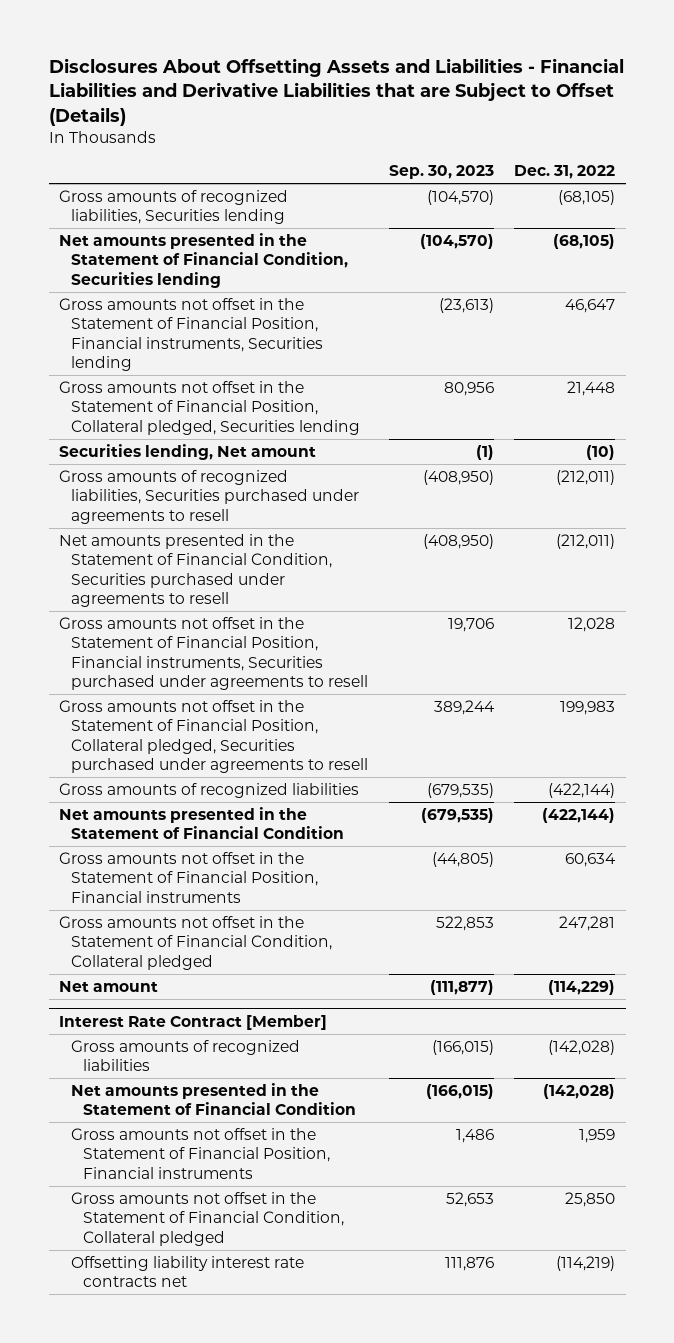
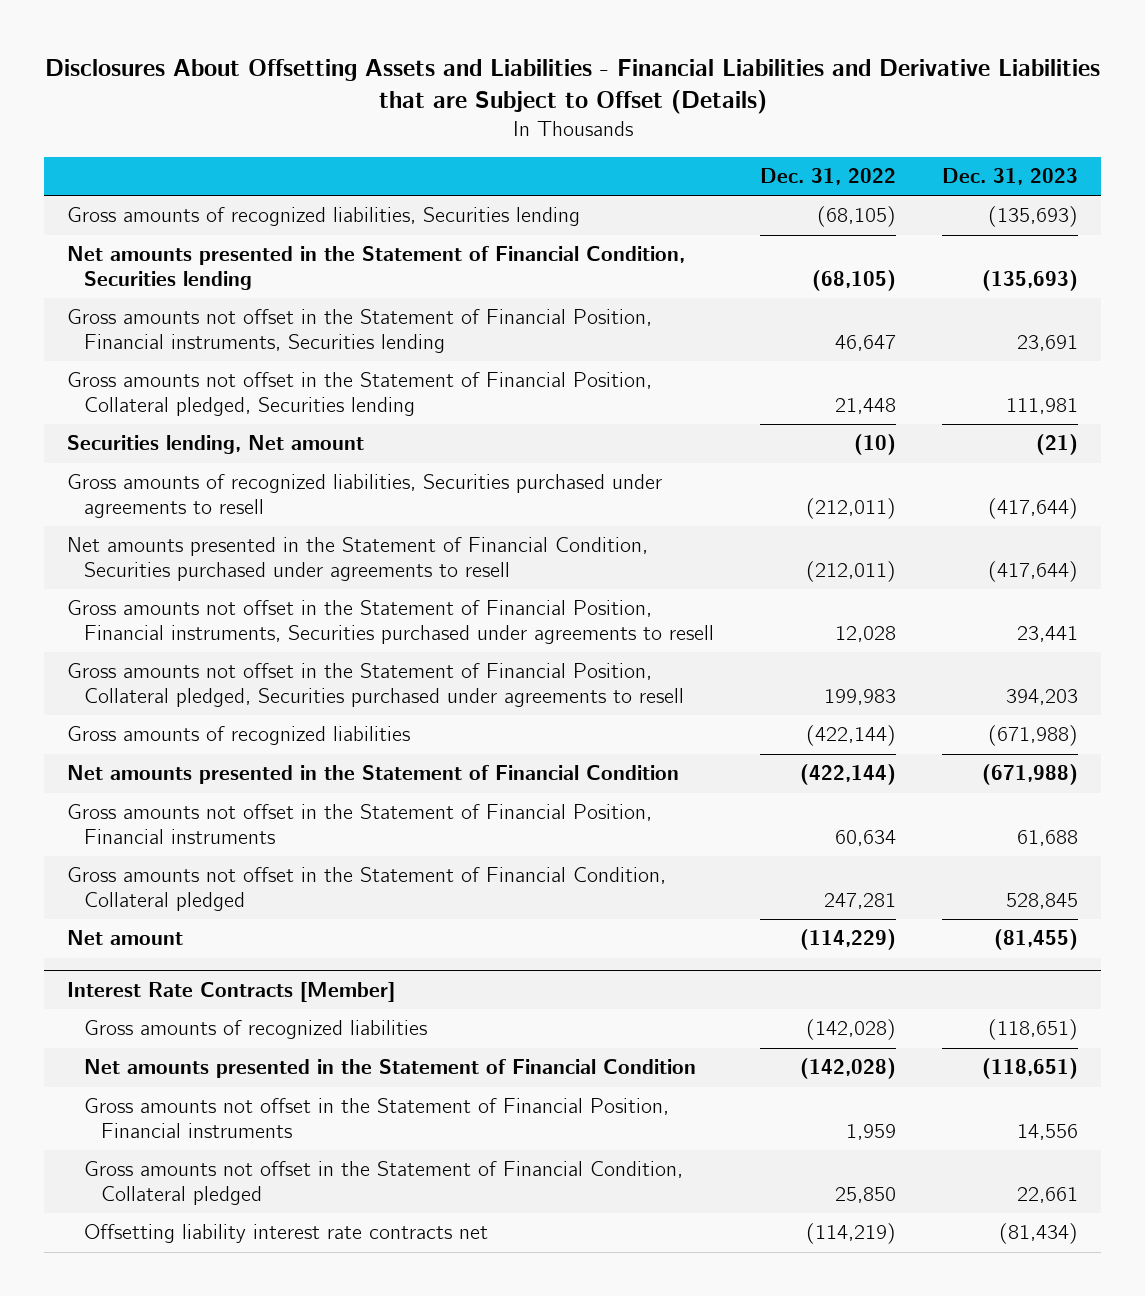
- | Sep. 30, 2023 | Dec. 31, 2022
+ | Dec. 31, 2022 | Dec. 31, 2023
- Interest Rate Contract [Member]
+ Interest Rate Contracts [Member]

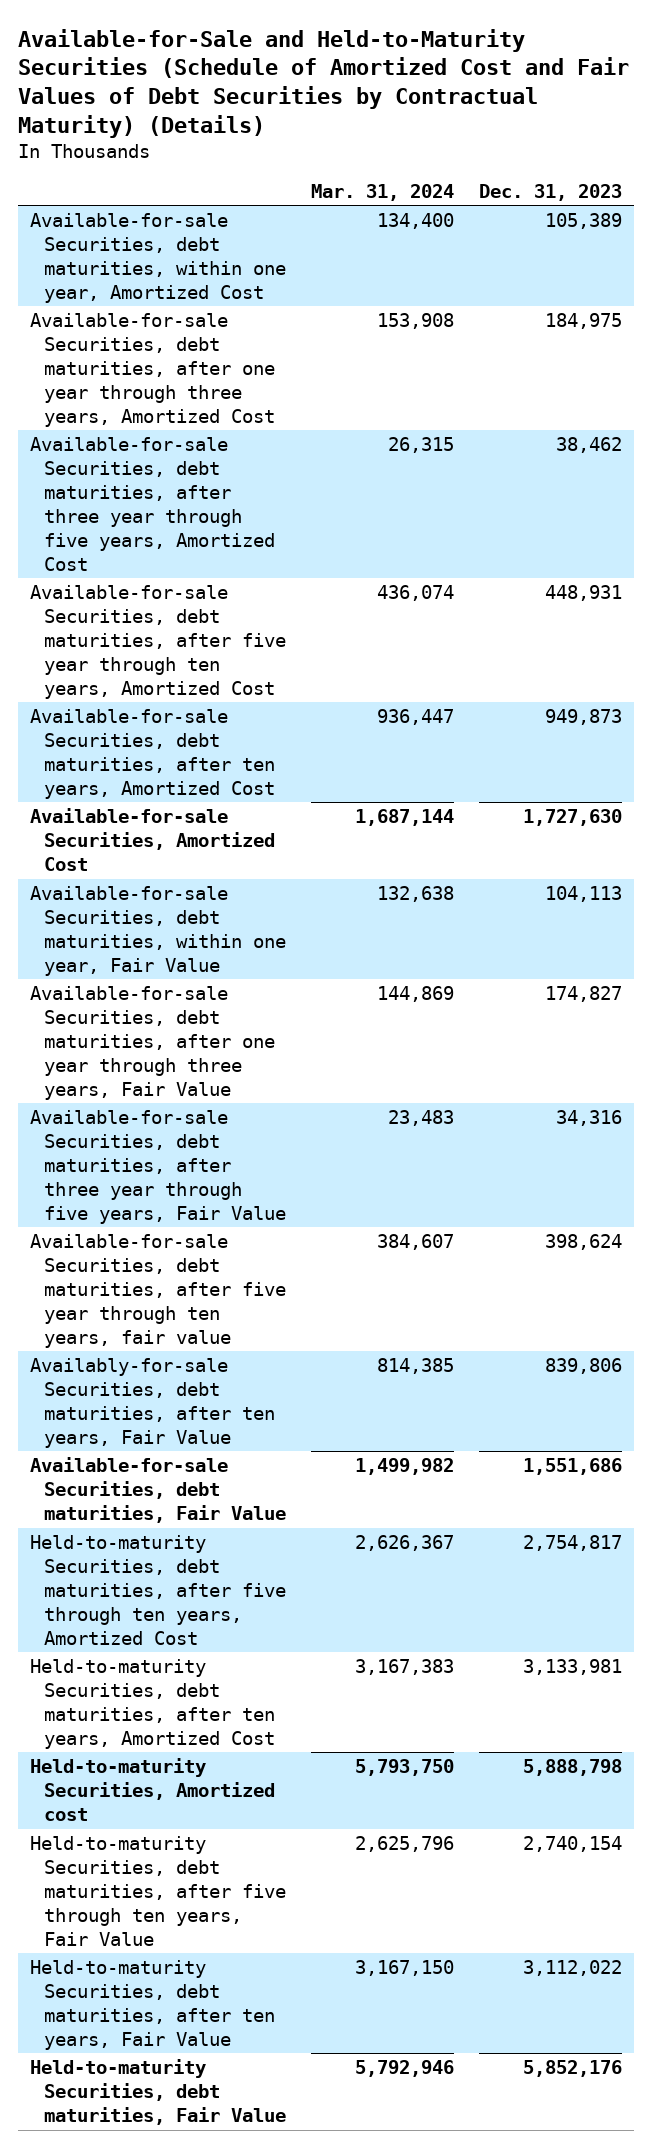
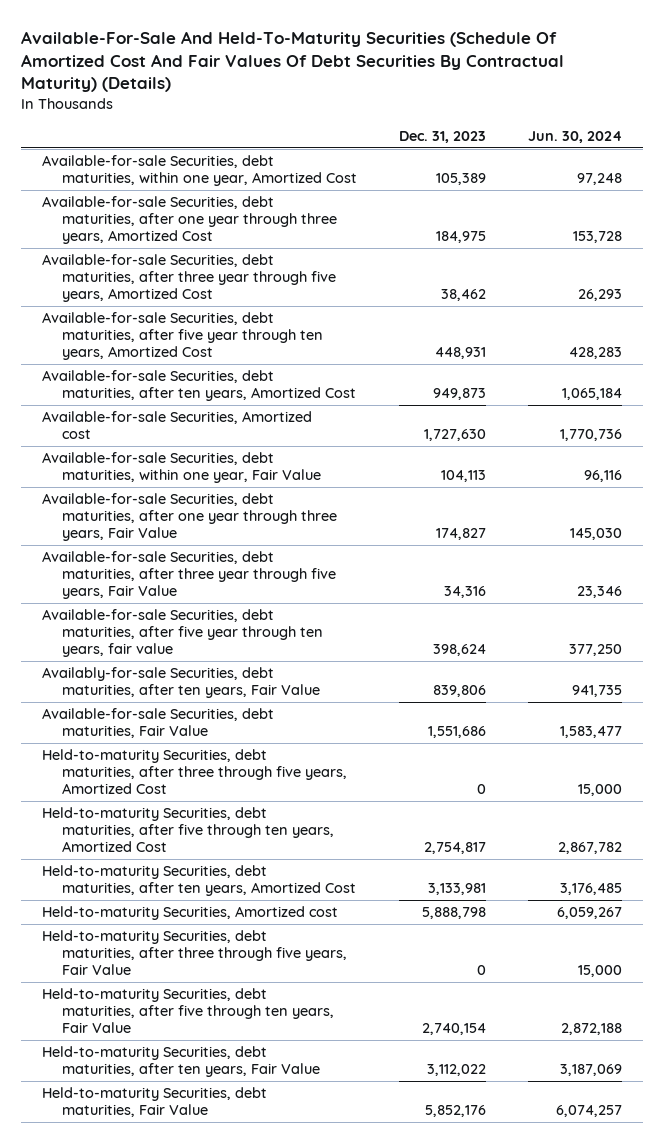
- Available-for-Sale and Held-to-Maturity Securities (Schedule of Amortized Cost and Fair Values of Debt Securities by Contractual Maturity) (Details)
+ Available-For-Sale And Held-To-Maturity Securities (Schedule Of Amortized Cost And Fair Values Of Debt Securities By Contractual Maturity) (Details)
- | Mar. 31, 2024 | Dec. 31, 2023
+ | Dec. 31, 2023 | Jun. 30, 2024
- Available-for-sale Securities, Amortized Cost | 1,687,144 | 1,727,630
+ Available-for-sale Securities, Amortized cost | 1,727,630 | 1,770,736
+ Held-to-maturity Securities, debt maturities, after three through five years, Amortized Cost | 0 | 15,000
+ Held-to-maturity Securities, debt maturities, after three through five years, Fair Value | 0 | 15,000

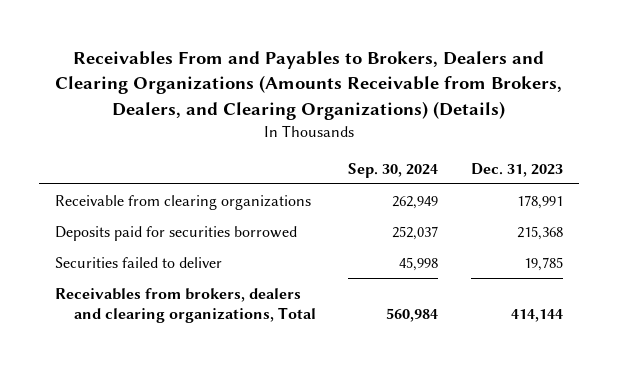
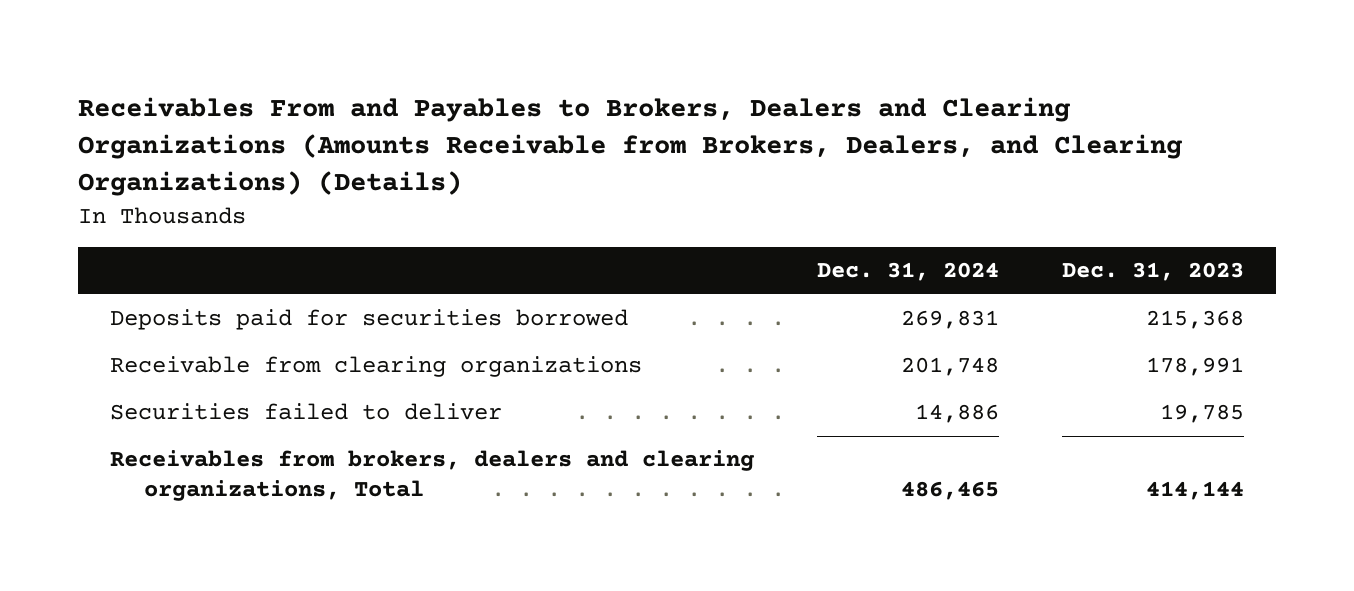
- | Sep. 30, 2024 | Dec. 31, 2023
+ | Dec. 31, 2024 | Dec. 31, 2023
moved down: Receivable from clearing organizations | 201,748 | 178,991

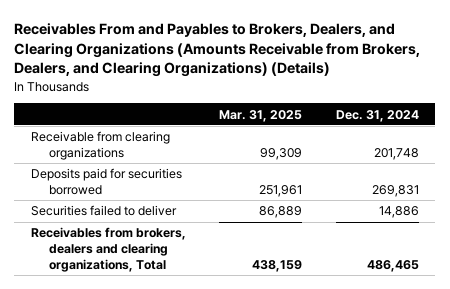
- Receivables From and Payables to Brokers, Dealers and Clearing Organizations (Amounts Receivable from Brokers, Dealers, and Clearing Organizations) (Details)
+ Receivables From and Payables to Brokers, Dealers, and Clearing Organizations (Amounts Receivable from Brokers, Dealers, and Clearing Organizations) (Details)
- | Dec. 31, 2024 | Dec. 31, 2023
+ | Mar. 31, 2025 | Dec. 31, 2024
moved down: Deposits paid for securities borrowed | 251,961 | 269,831

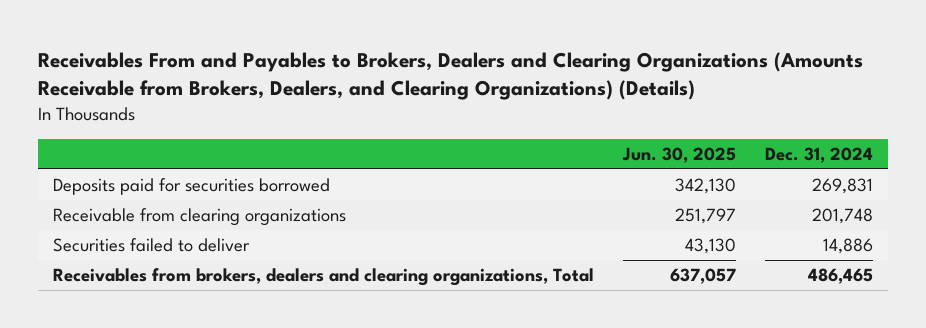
- Receivables From and Payables to Brokers, Dealers, and Clearing Organizations (Amounts Receivable from Brokers, Dealers, and Clearing Organizations) (Details)
+ Receivables From and Payables to Brokers, Dealers and Clearing Organizations (Amounts Receivable from Brokers, Dealers, and Clearing Organizations) (Details)
- | Mar. 31, 2025 | Dec. 31, 2024
+ | Jun. 30, 2025 | Dec. 31, 2024
moved down: Receivable from clearing organizations | 251,797 | 201,748

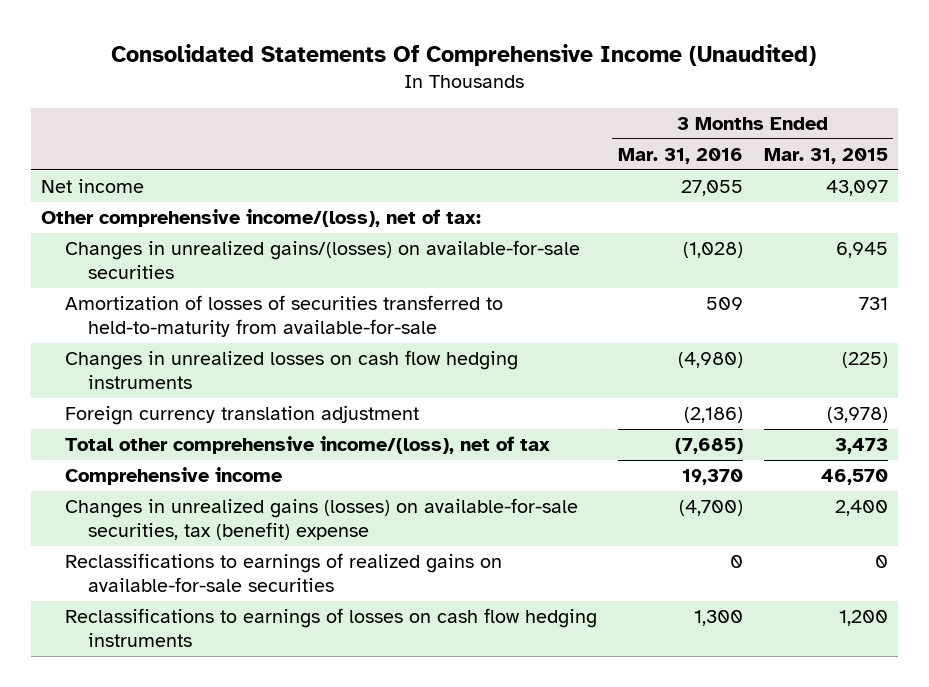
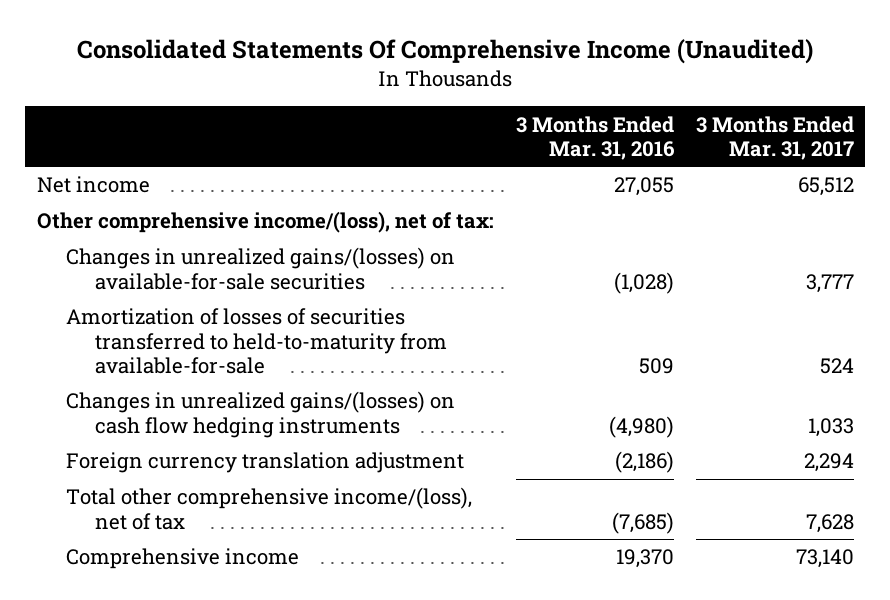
- | 3 Months Ended Mar. 31, 2016 | 3 Months Ended Mar. 31, 2015
+ | 3 Months Ended Mar. 31, 2016 | 3 Months Ended Mar. 31, 2017
- Changes in unrealized losses on cash flow hedging instruments | (4,980) | (225)
+ Changes in unrealized gains/(losses) on cash flow hedging instruments | (4,980) | 1,033
- Changes in unrealized gains (losses) on available-for-sale securities, tax (benefit) expense | (4,700) | 2,400
- Reclassifications to earnings of realized gains on available-for-sale securities | 0 | 0
- Reclassifications to earnings of losses on cash flow hedging instruments | 1,300 | 1,200

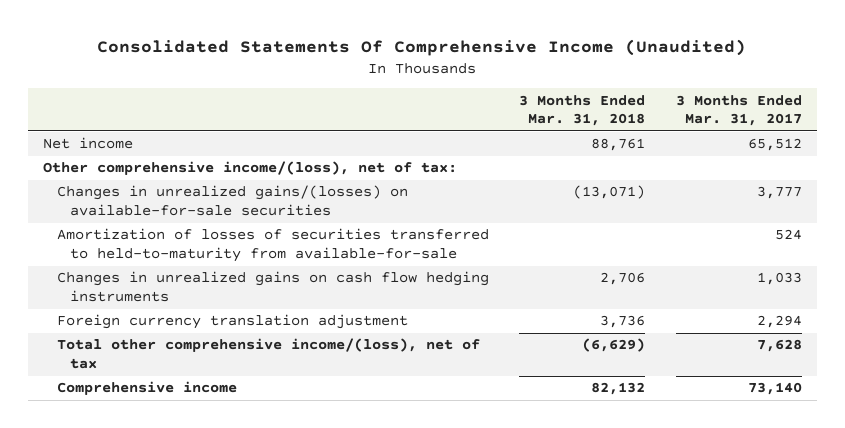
- | 3 Months Ended Mar. 31, 2016 | 3 Months Ended Mar. 31, 2017
+ | 3 Months Ended Mar. 31, 2018 | 3 Months Ended Mar. 31, 2017
- Changes in unrealized gains/(losses) on cash flow hedging instruments | (4,980) | 1,033
+ Changes in unrealized gains on cash flow hedging instruments | 2,706 | 1,033

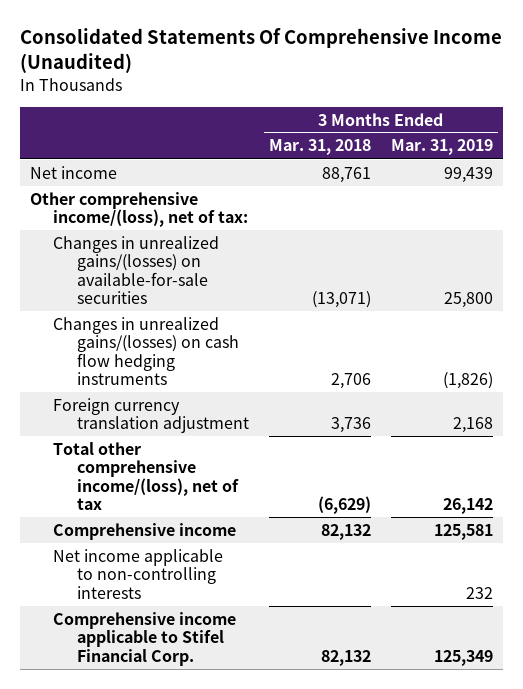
- | 3 Months Ended Mar. 31, 2018 | 3 Months Ended Mar. 31, 2017
+ | 3 Months Ended Mar. 31, 2018 | 3 Months Ended Mar. 31, 2019
- Amortization of losses of securities transferred to held-to-maturity from available-for-sale | | 524
- Changes in unrealized gains on cash flow hedging instruments | 2,706 | 1,033
+ Changes in unrealized gains/(losses) on cash flow hedging instruments | 2,706 | (1,826)
+ Net income applicable to non-controlling interests | | 232
+ Comprehensive income applicable to Stifel Financial Corp. | 82,132 | 125,349

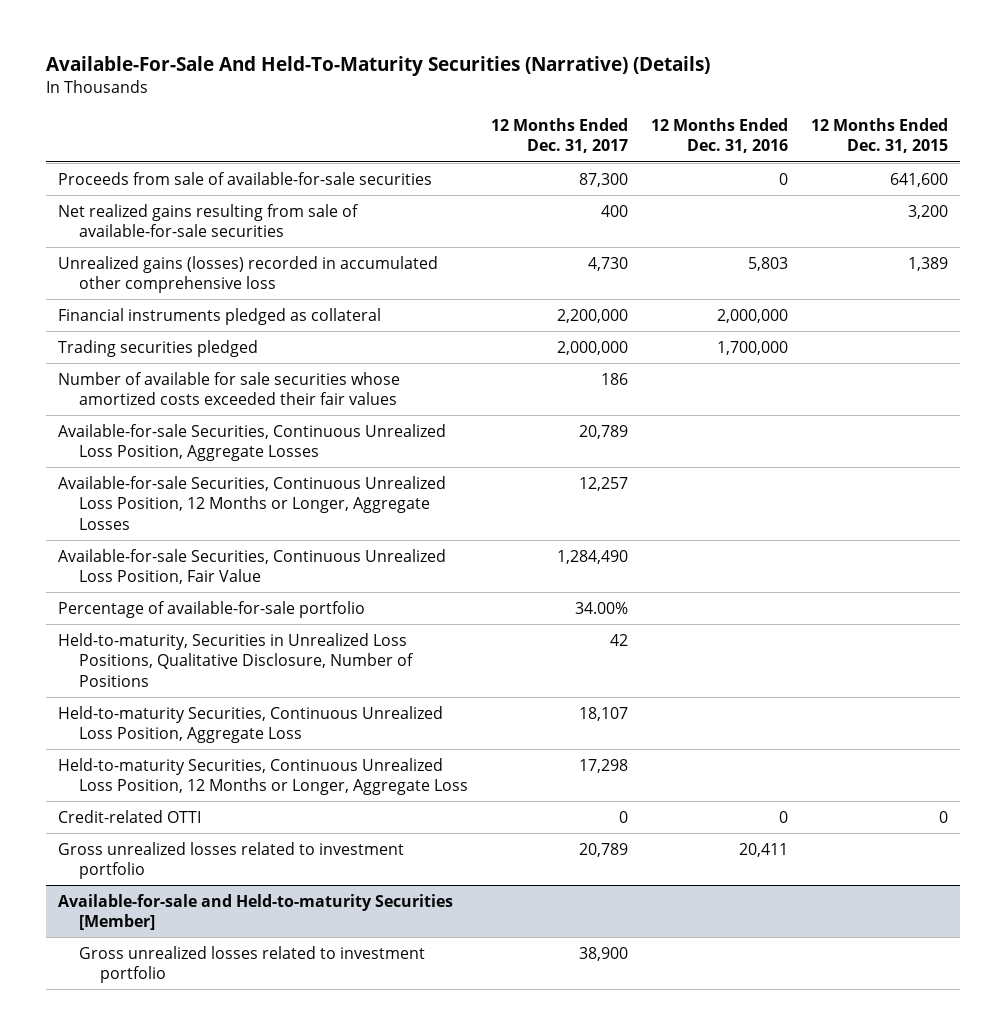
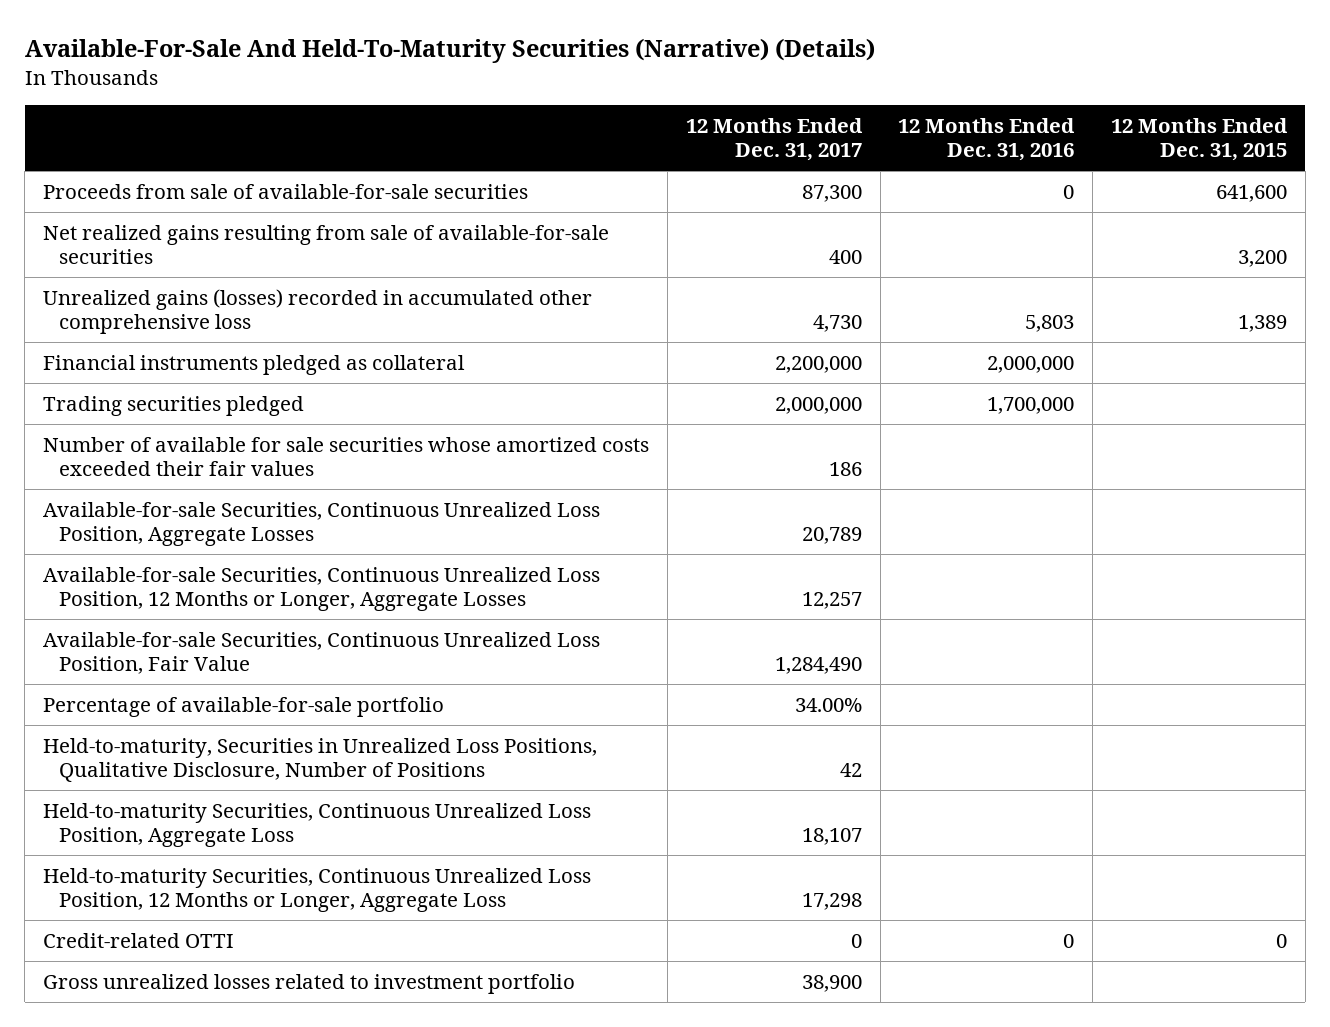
- Gross unrealized losses related to investment portfolio | 20,789 | 20,411 |
- Available-for-sale and Held-to-maturity Securities [Member]

